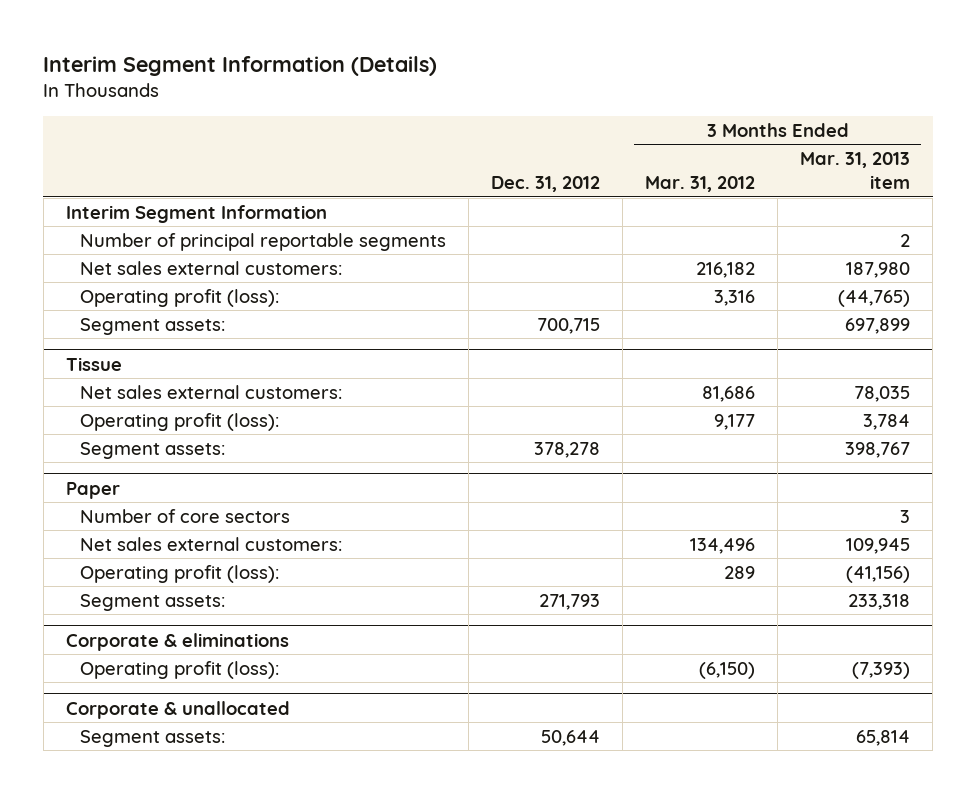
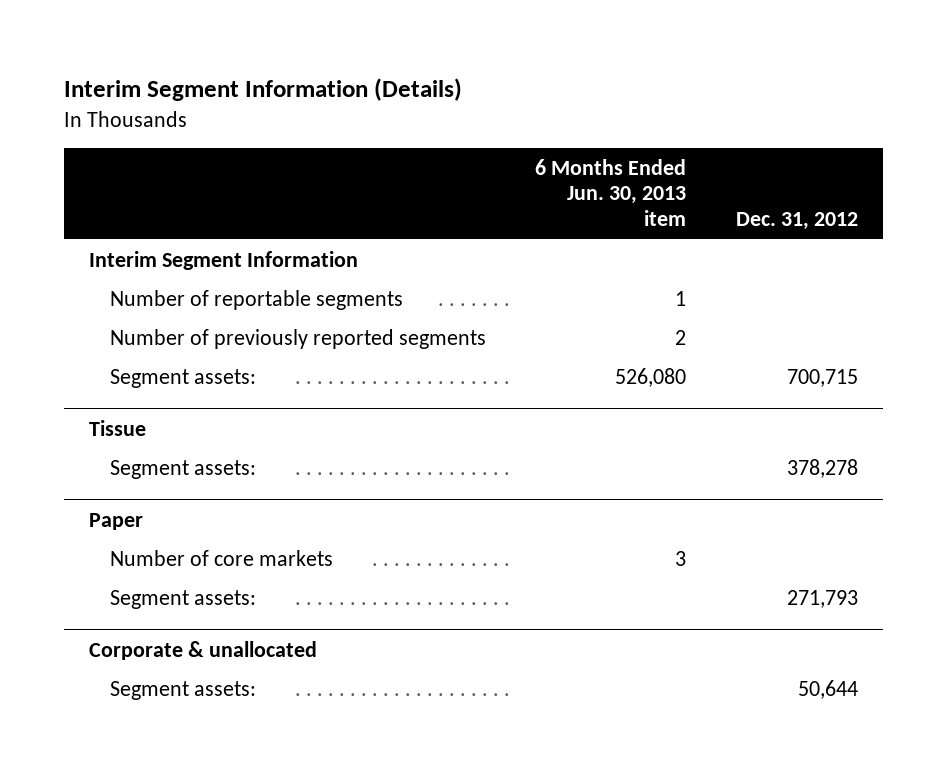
- | Dec. 31, 2012 | 3 Months Ended Mar. 31, 2012 | 3 Months Ended Mar. 31, 2013 item
+ | 6 Months Ended Jun. 30, 2013 item | Dec. 31, 2012
- Number of principal reportable segments | | | 2
- Net sales external customers: | | 216,182 | 187,980
- Operating profit (loss): | | 3,316 | (44,765)
+ Number of reportable segments | 1 |
+ Number of previously reported segments | 2 |
@ Tissue
- Net sales external customers: | | 81,686 | 78,035
- Operating profit (loss): | | 9,177 | 3,784
@ Paper
- Number of core sectors | | | 3
- Net sales external customers: | | 134,496 | 109,945
- Operating profit (loss): | | 289 | (41,156)
+ Number of core markets | 3 |
- Corporate & eliminations
- Operating profit (loss): | | (6,150) | (7,393)

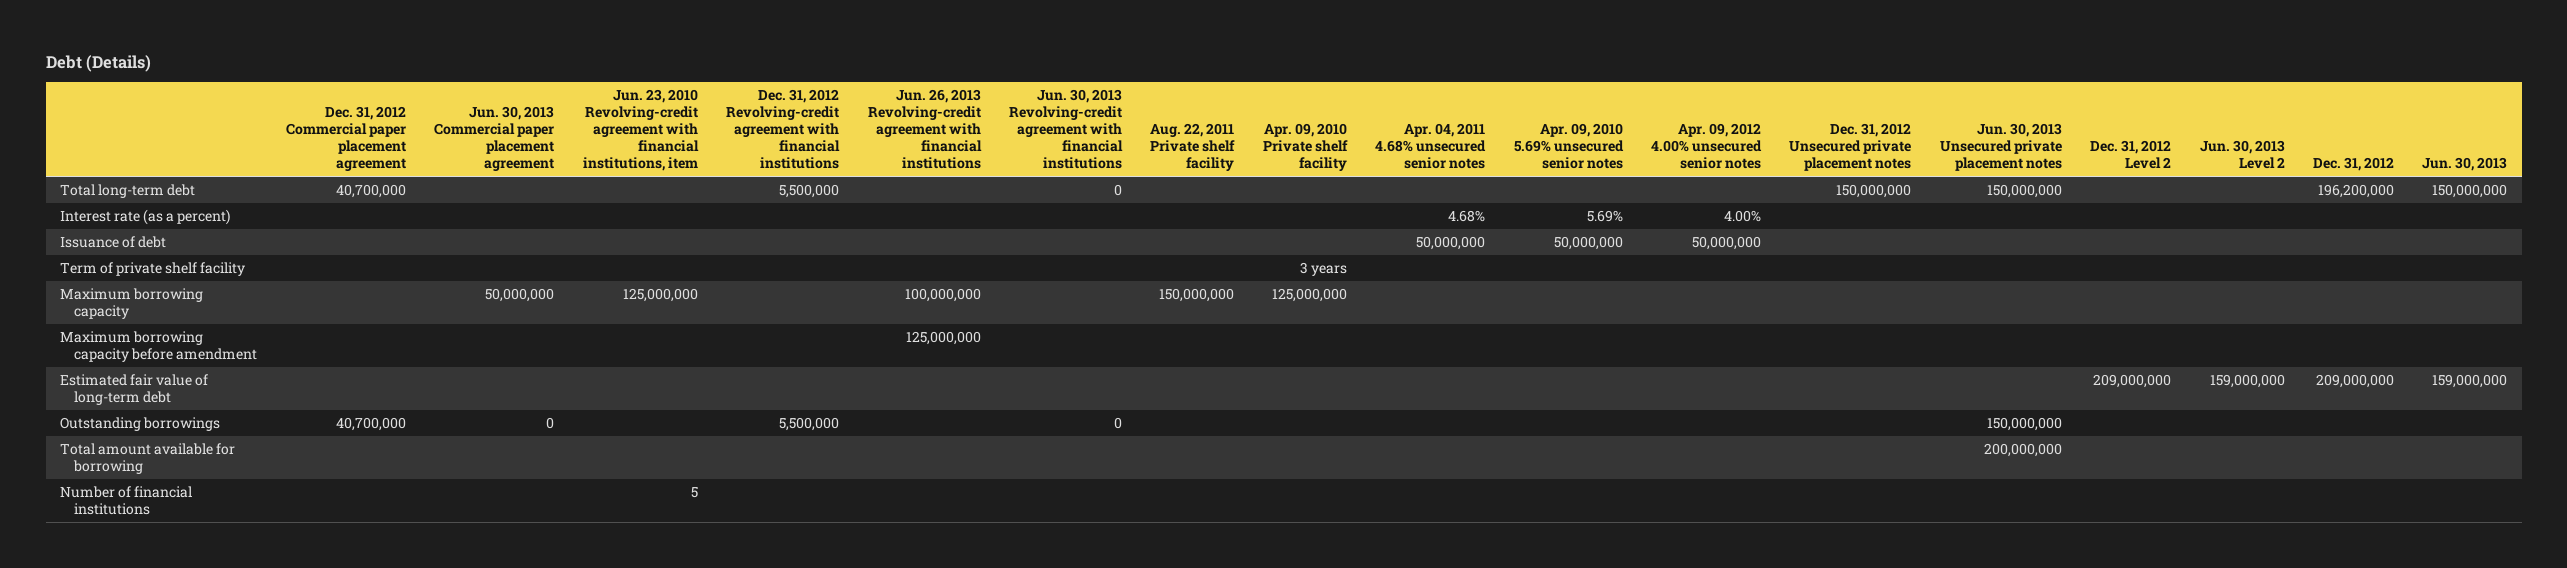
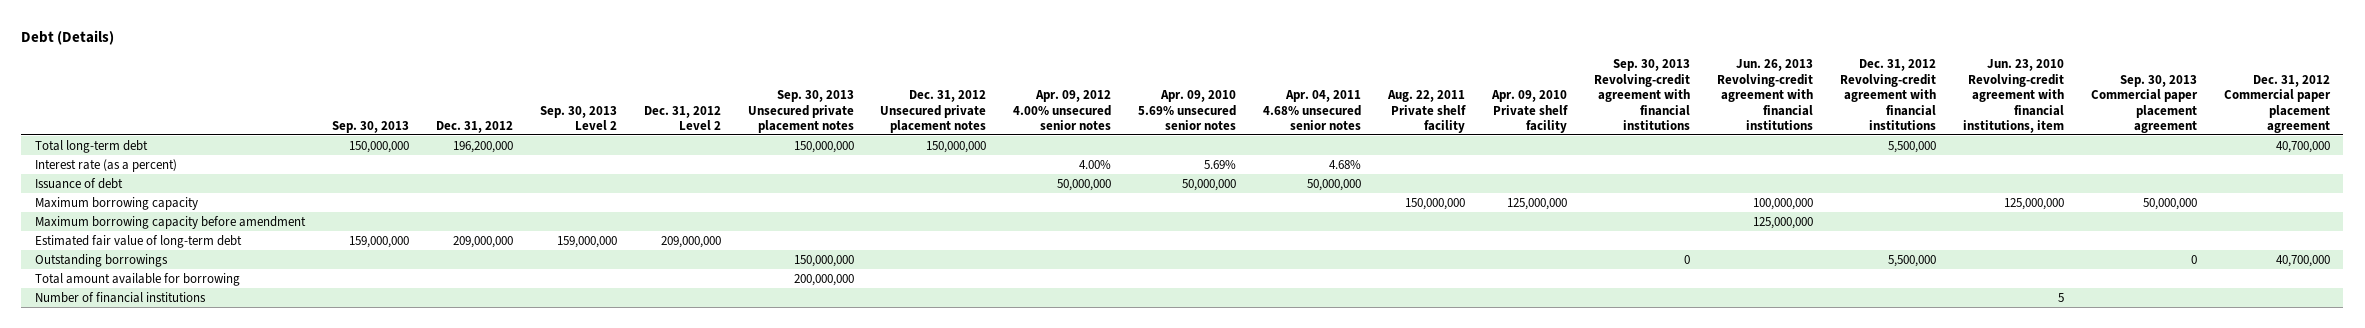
- | Dec. 31, 2012 Commercial paper placement agreement | Jun. 30, 2013 Commercial paper placement agreement | Jun. 23, 2010 Revolving-credit agreement with financial institutions, item | Dec. 31, 2012 Revolving-credit agreement with financial institutions | Jun. 26, 2013 Revolving-credit agreement with financial institutions | Jun. 30, 2013 Revolving-credit agreement with financial institutions | Aug. 22, 2011 Private shelf facility | Apr. 09, 2010 Private shelf facility | Apr. 04, 2011 4.68% unsecured senior notes | Apr. 09, 2010 5.69% unsecured senior notes | Apr. 09, 2012 4.00% unsecured senior notes | Dec. 31, 2012 Unsecured private placement notes | Jun. 30, 2013 Unsecured private placement notes | Dec. 31, 2012 Level 2 | Jun. 30, 2013 Level 2 | Dec. 31, 2012 | Jun. 30, 2013
+ | Sep. 30, 2013 | Dec. 31, 2012 | Sep. 30, 2013 Level 2 | Dec. 31, 2012 Level 2 | Sep. 30, 2013 Unsecured private placement notes | Dec. 31, 2012 Unsecured private placement notes | Apr. 09, 2012 4.00% unsecured senior notes | Apr. 09, 2010 5.69% unsecured senior notes | Apr. 04, 2011 4.68% unsecured senior notes | Aug. 22, 2011 Private shelf facility | Apr. 09, 2010 Private shelf facility | Sep. 30, 2013 Revolving-credit agreement with financial institutions | Jun. 26, 2013 Revolving-credit agreement with financial institutions | Dec. 31, 2012 Revolving-credit agreement with financial institutions | Jun. 23, 2010 Revolving-credit agreement with financial institutions, item | Sep. 30, 2013 Commercial paper placement agreement | Dec. 31, 2012 Commercial paper placement agreement
- Term of private shelf facility | | | | | | | | 3 years | | | | | | | | |

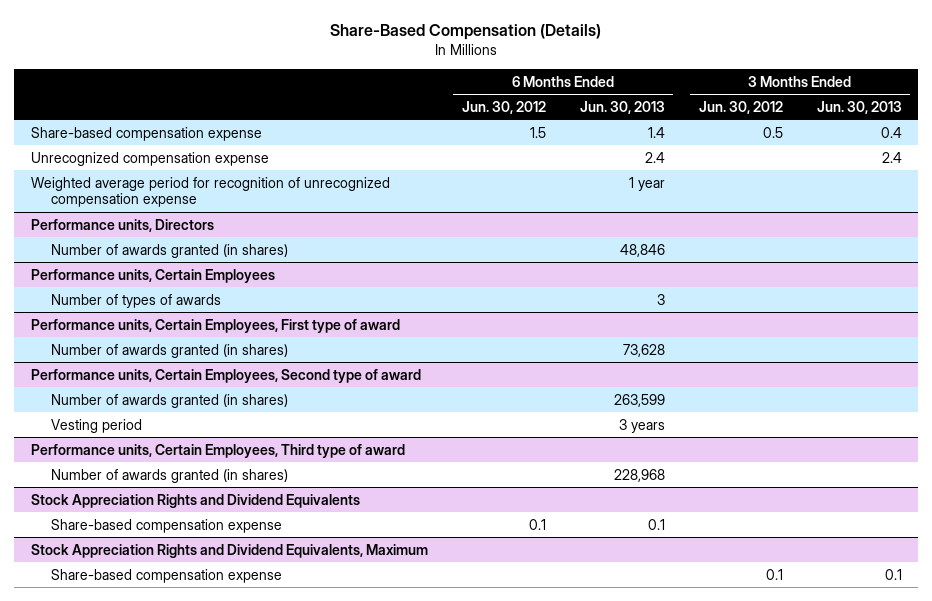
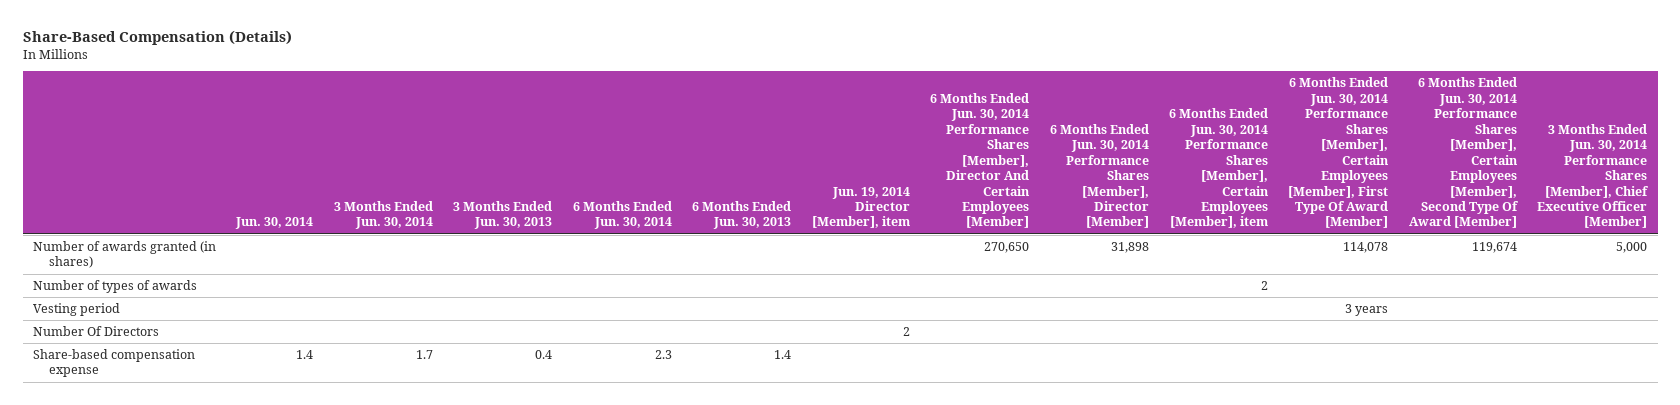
- | 6 Months Ended Jun. 30, 2012 | 6 Months Ended Jun. 30, 2013 | 3 Months Ended Jun. 30, 2012 | 3 Months Ended Jun. 30, 2013
+ | Jun. 30, 2014 | 3 Months Ended Jun. 30, 2014 | 3 Months Ended Jun. 30, 2013 | 6 Months Ended Jun. 30, 2014 | 6 Months Ended Jun. 30, 2013 | Jun. 19, 2014 Director [Member], item | 6 Months Ended Jun. 30, 2014 Performance Shares [Member], Director And Certain Employees [Member] | 6 Months Ended Jun. 30, 2014 Performance Shares [Member], Director [Member] | 6 Months Ended Jun. 30, 2014 Performance Shares [Member], Certain Employees [Member], item | 6 Months Ended Jun. 30, 2014 Performance Shares [Member], Certain Employees [Member], First Type Of Award [Member] | 6 Months Ended Jun. 30, 2014 Performance Shares [Member], Certain Employees [Member], Second Type Of Award [Member] | 3 Months Ended Jun. 30, 2014 Performance Shares [Member], Chief Executive Officer [Member]
+ Number of awards granted (in shares) | | | | | | | 270,650 | 31,898 | | 114,078 | 119,674 | 5,000
+ Number of types of awards | | | | | | | | | 2 | | |
+ Vesting period | | | | | | | | | | 3 years | |
+ Number Of Directors | | | | | | 2 | | | | | |
- Unrecognized compensation expense | | 2.4 | | 2.4
- Weighted average period for recognition of unrecognized compensation expense | | 1 year | |
- Performance units, Directors
- Number of awards granted (in shares) | | 48,846 | |
- Performance units, Certain Employees
- Number of types of awards | | 3 | |
- Performance units, Certain Employees, First type of award
- Number of awards granted (in shares) | | 73,628 | |
- Performance units, Certain Employees, Second type of award
- Number of awards granted (in shares) | | 263,599 | |
- Vesting period | | 3 years | |
- Performance units, Certain Employees, Third type of award
- Number of awards granted (in shares) | | 228,968 | |
- Stock Appreciation Rights and Dividend Equivalents
- Share-based compensation expense | 0.1 | 0.1 | |
- Stock Appreciation Rights and Dividend Equivalents, Maximum
- Share-based compensation expense | | | 0.1 | 0.1

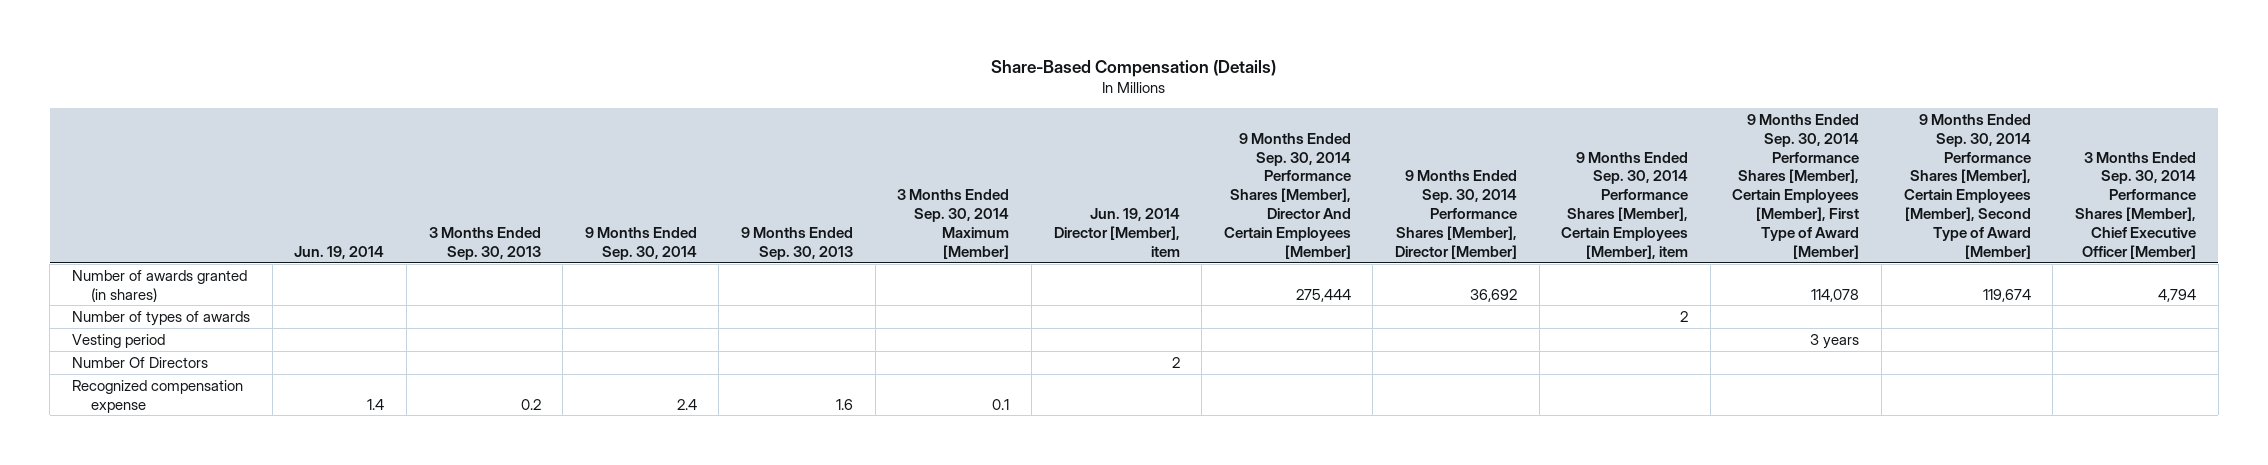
- | Jun. 30, 2014 | 3 Months Ended Jun. 30, 2014 | 3 Months Ended Jun. 30, 2013 | 6 Months Ended Jun. 30, 2014 | 6 Months Ended Jun. 30, 2013 | Jun. 19, 2014 Director [Member], item | 6 Months Ended Jun. 30, 2014 Performance Shares [Member], Director And Certain Employees [Member] | 6 Months Ended Jun. 30, 2014 Performance Shares [Member], Director [Member] | 6 Months Ended Jun. 30, 2014 Performance Shares [Member], Certain Employees [Member], item | 6 Months Ended Jun. 30, 2014 Performance Shares [Member], Certain Employees [Member], First Type Of Award [Member] | 6 Months Ended Jun. 30, 2014 Performance Shares [Member], Certain Employees [Member], Second Type Of Award [Member] | 3 Months Ended Jun. 30, 2014 Performance Shares [Member], Chief Executive Officer [Member]
+ | Jun. 19, 2014 | 3 Months Ended Sep. 30, 2013 | 9 Months Ended Sep. 30, 2014 | 9 Months Ended Sep. 30, 2013 | 3 Months Ended Sep. 30, 2014 Maximum [Member] | Jun. 19, 2014 Director [Member], item | 9 Months Ended Sep. 30, 2014 Performance Shares [Member], Director And Certain Employees [Member] | 9 Months Ended Sep. 30, 2014 Performance Shares [Member], Director [Member] | 9 Months Ended Sep. 30, 2014 Performance Shares [Member], Certain Employees [Member], item | 9 Months Ended Sep. 30, 2014 Performance Shares [Member], Certain Employees [Member], First Type of Award [Member] | 9 Months Ended Sep. 30, 2014 Performance Shares [Member], Certain Employees [Member], Second Type of Award [Member] | 3 Months Ended Sep. 30, 2014 Performance Shares [Member], Chief Executive Officer [Member]
- Share-based compensation expense | 1.4 | 1.7 | 0.4 | 2.3 | 1.4 | | | | | | |
+ Recognized compensation expense | 1.4 | 0.2 | 2.4 | 1.6 | 0.1 | | | | | | |

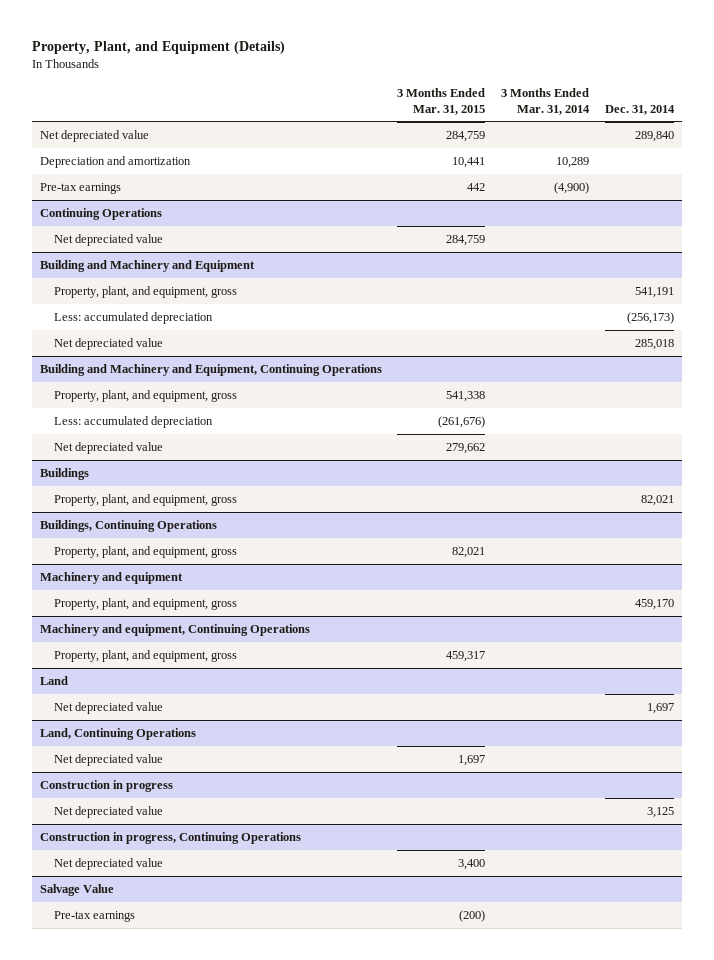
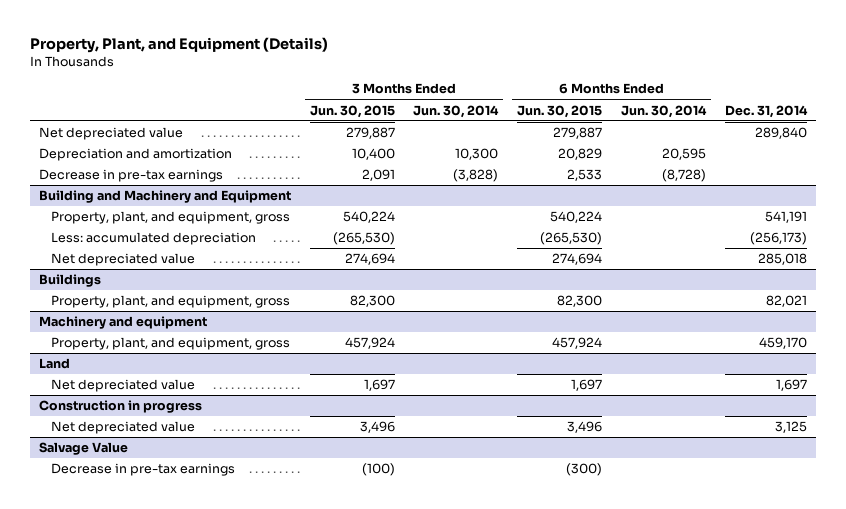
- | 3 Months Ended Mar. 31, 2015 | 3 Months Ended Mar. 31, 2014 | Dec. 31, 2014
+ | 3 Months Ended Jun. 30, 2015 | 3 Months Ended Jun. 30, 2014 | 6 Months Ended Jun. 30, 2015 | 6 Months Ended Jun. 30, 2014 | Dec. 31, 2014
- Pre-tax earnings | 442 | (4,900) |
- Continuing Operations
- Net depreciated value | 284,759 | |
+ Decrease in pre-tax earnings | 2,091 | (3,828) | 2,533 | (8,728) |
- Building and Machinery and Equipment, Continuing Operations
- Property, plant, and equipment, gross | 541,338 | |
- Less: accumulated depreciation | (261,676) | |
- Net depreciated value | 279,662 | |
- Buildings, Continuing Operations
- Property, plant, and equipment, gross | 82,021 | |
- Machinery and equipment, Continuing Operations
- Property, plant, and equipment, gross | 459,317 | |
- Land, Continuing Operations
- Net depreciated value | 1,697 | |
- Construction in progress, Continuing Operations
- Net depreciated value | 3,400 | |
@ Salvage Value
- Pre-tax earnings | (200) | |
+ Decrease in pre-tax earnings | (100) | | (300) | |

